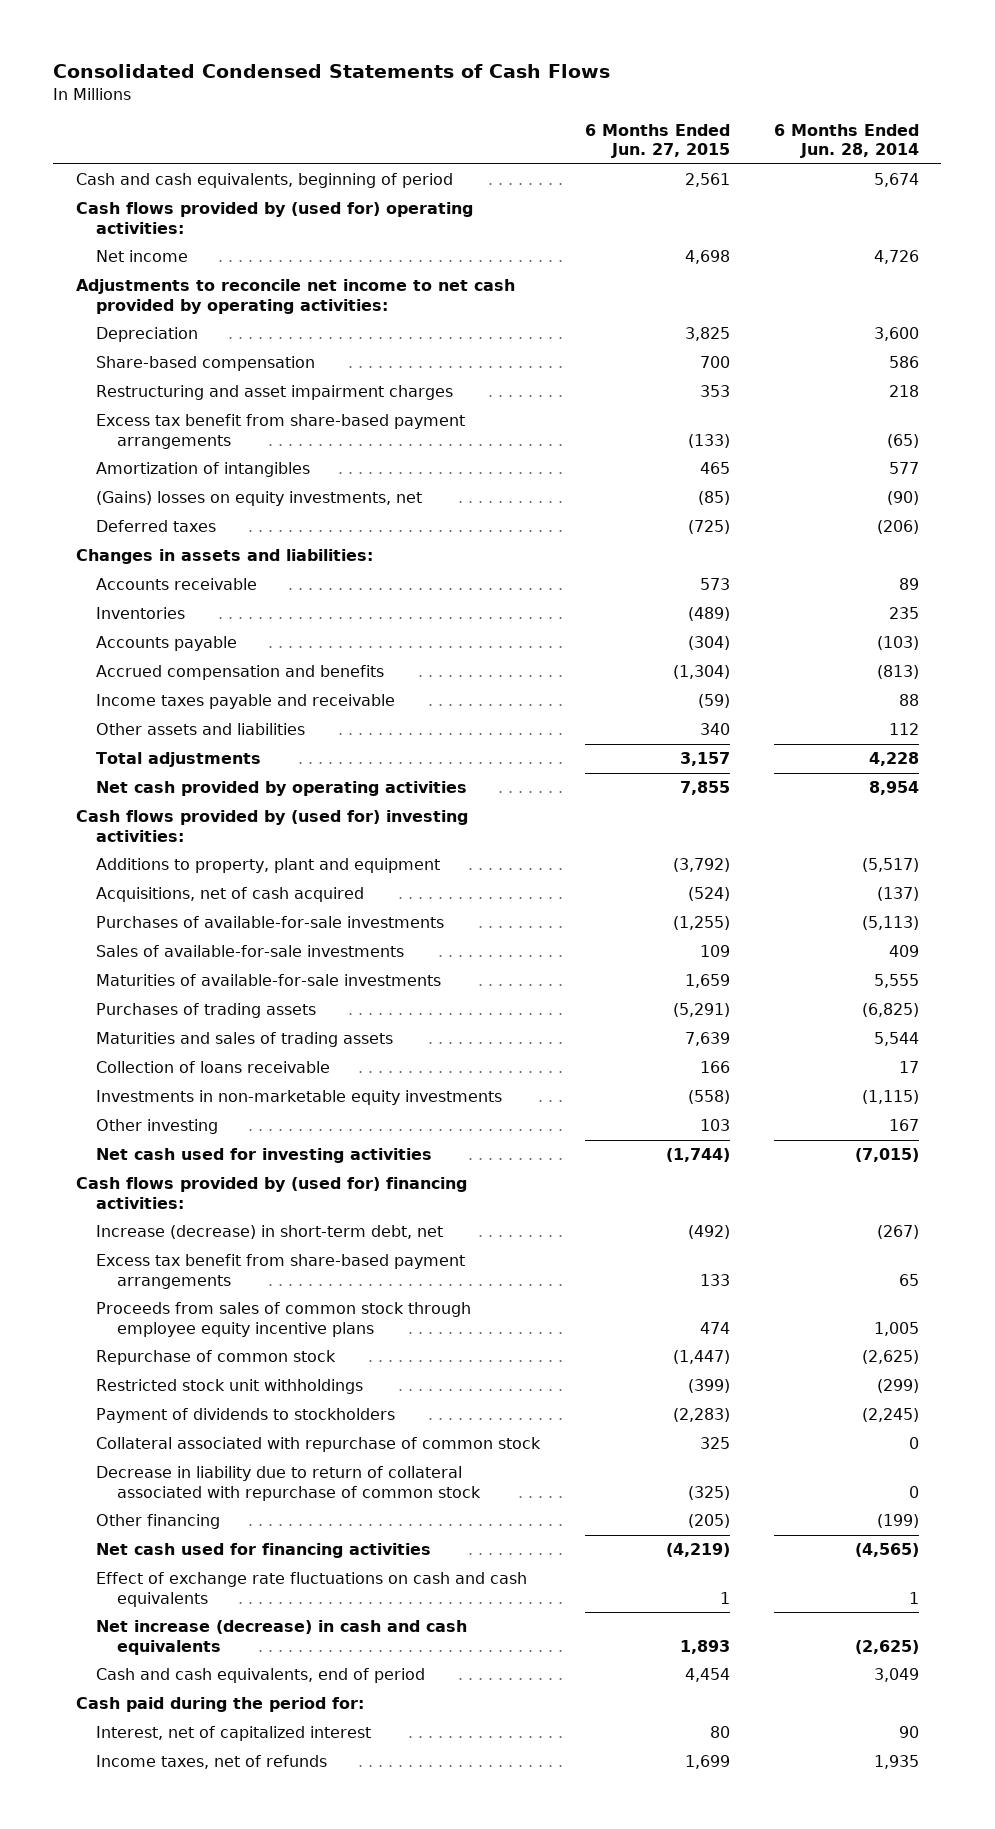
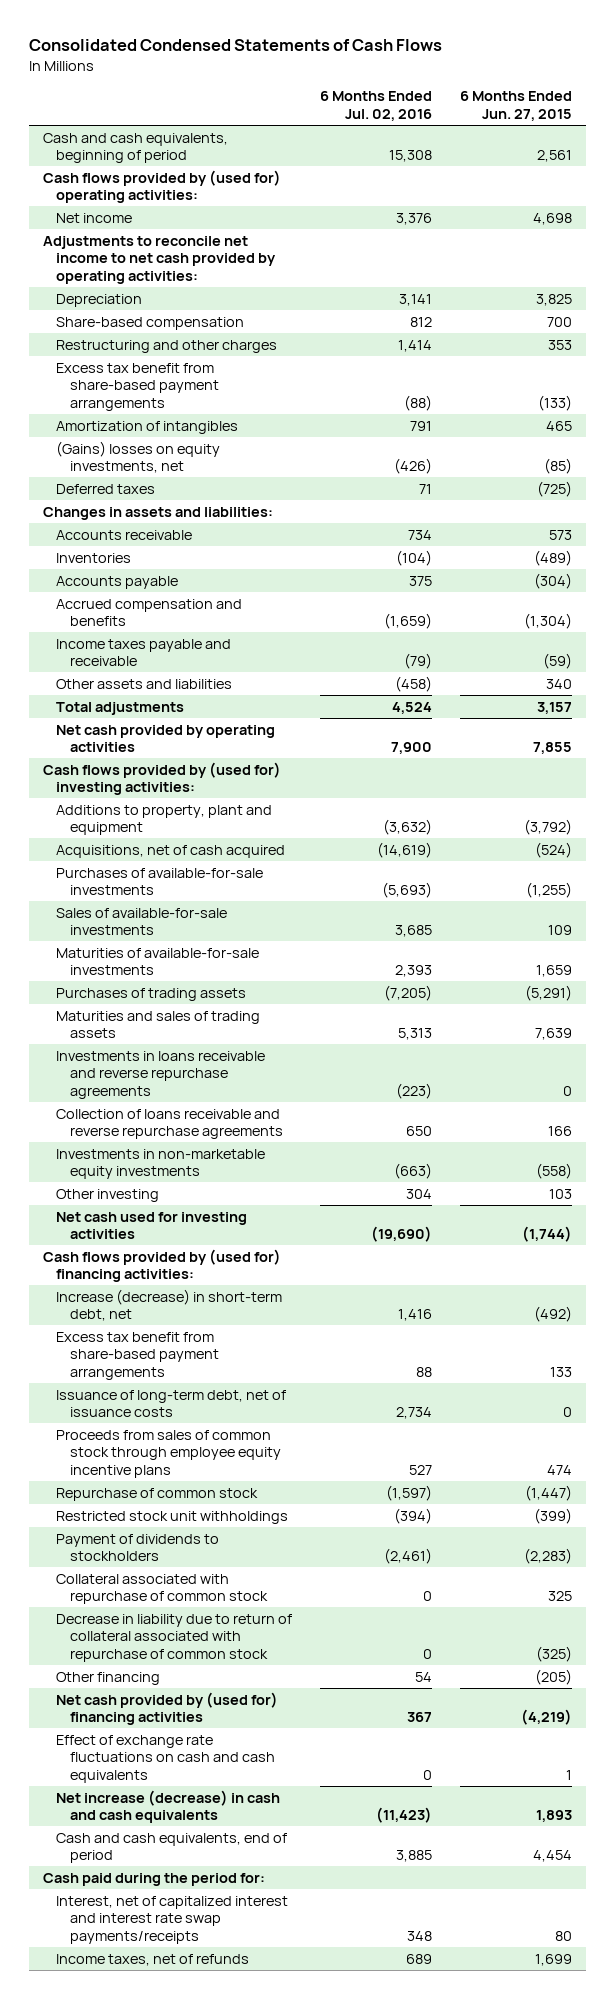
- | 6 Months Ended Jun. 27, 2015 | 6 Months Ended Jun. 28, 2014
+ | 6 Months Ended Jul. 02, 2016 | 6 Months Ended Jun. 27, 2015
- Restructuring and asset impairment charges | 353 | 218
+ Restructuring and other charges | 1,414 | 353
- Collection of loans receivable | 166 | 17
+ Investments in loans receivable and reverse repurchase agreements | (223) | 0
+ Collection of loans receivable and reverse repurchase agreements | 650 | 166
+ Issuance of long-term debt, net of issuance costs | 2,734 | 0
- Net cash used for financing activities | (4,219) | (4,565)
+ Net cash provided by (used for) financing activities | 367 | (4,219)
- Interest, net of capitalized interest | 80 | 90
+ Interest, net of capitalized interest and interest rate swap payments/receipts | 348 | 80

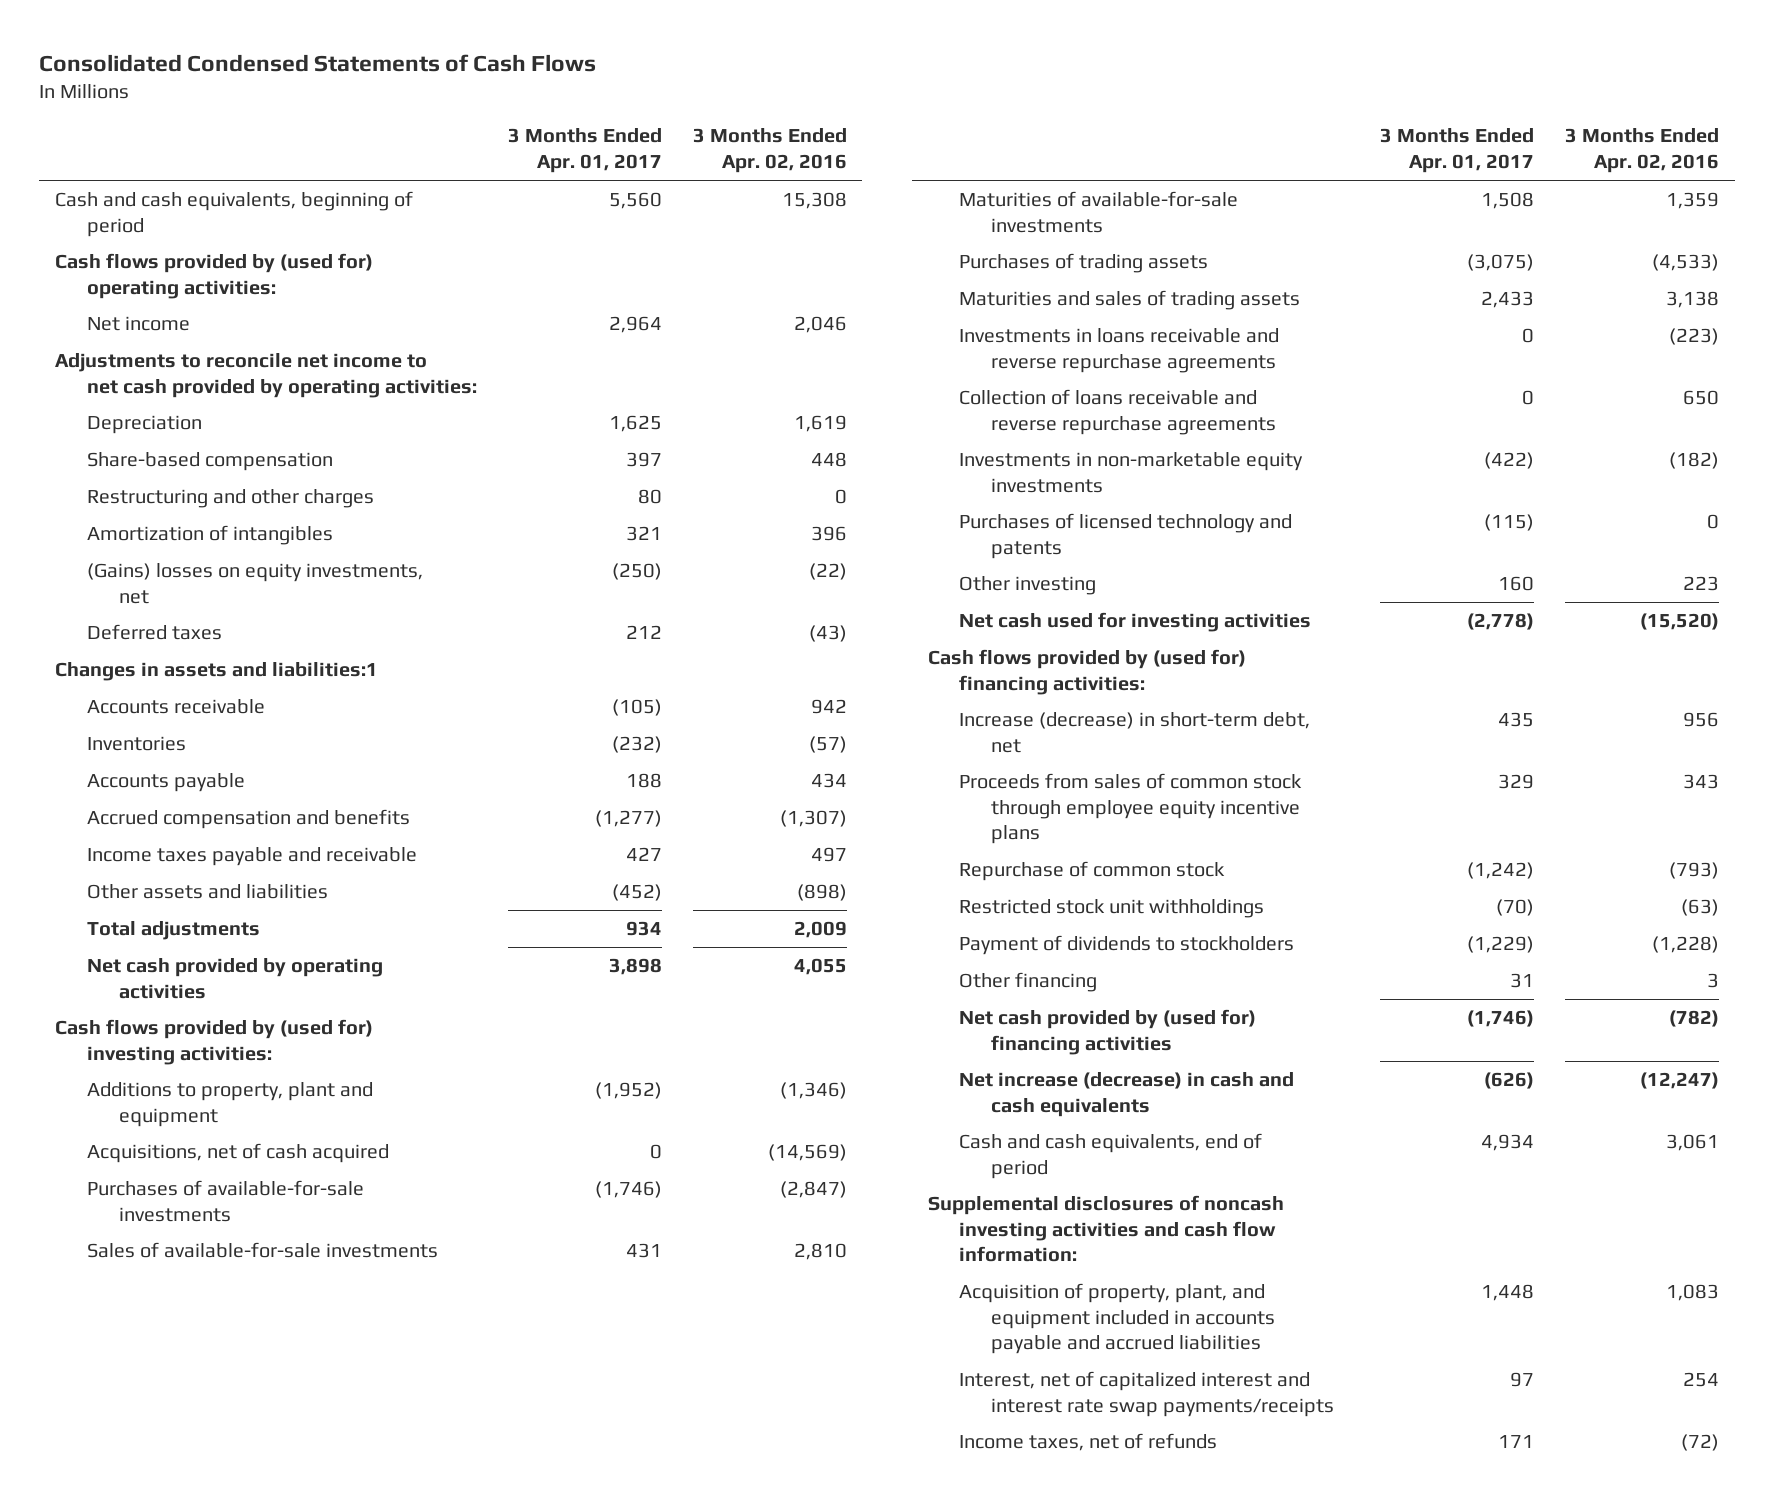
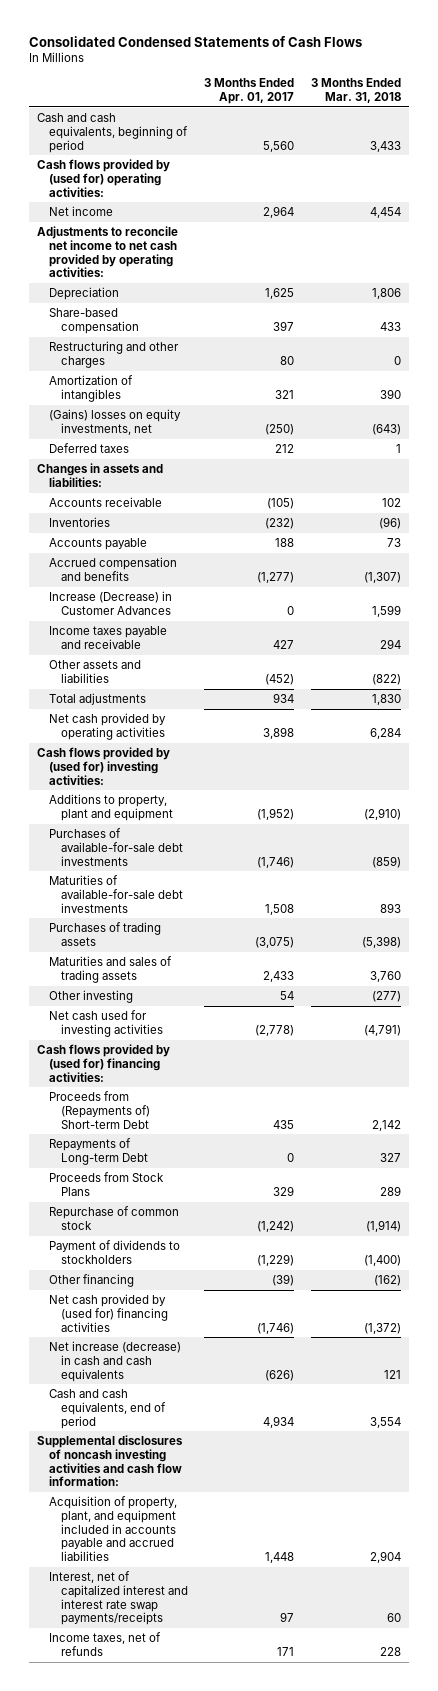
- | 3 Months Ended Apr. 01, 2017 | 3 Months Ended Apr. 02, 2016
+ | 3 Months Ended Apr. 01, 2017 | 3 Months Ended Mar. 31, 2018
- Changes in assets and liabilities:1
+ Changes in assets and liabilities:
+ Increase (Decrease) in Customer Advances | 0 | 1,599
- Acquisitions, net of cash acquired | 0 | (14,569)
- Purchases of available-for-sale investments | (1,746) | (2,847)
- Sales of available-for-sale investments | 431 | 2,810
- Maturities of available-for-sale investments | 1,508 | 1,359
+ Purchases of available-for-sale debt investments | (1,746) | (859)
+ Maturities of available-for-sale debt investments | 1,508 | 893
- Investments in loans receivable and reverse repurchase agreements | 0 | (223)
- Collection of loans receivable and reverse repurchase agreements | 0 | 650
- Investments in non-marketable equity investments | (422) | (182)
- Purchases of licensed technology and patents | (115) | 0
- Other investing | 160 | 223
+ Other investing | 54 | (277)
- Increase (decrease) in short-term debt, net | 435 | 956
- Proceeds from sales of common stock through employee equity incentive plans | 329 | 343
+ Proceeds from (Repayments of) Short-term Debt | 435 | 2,142
+ Repayments of Long-term Debt | 0 | 327
+ Proceeds from Stock Plans | 329 | 289
- Restricted stock unit withholdings | (70) | (63)
- Other financing | 31 | 3
+ Other financing | (39) | (162)

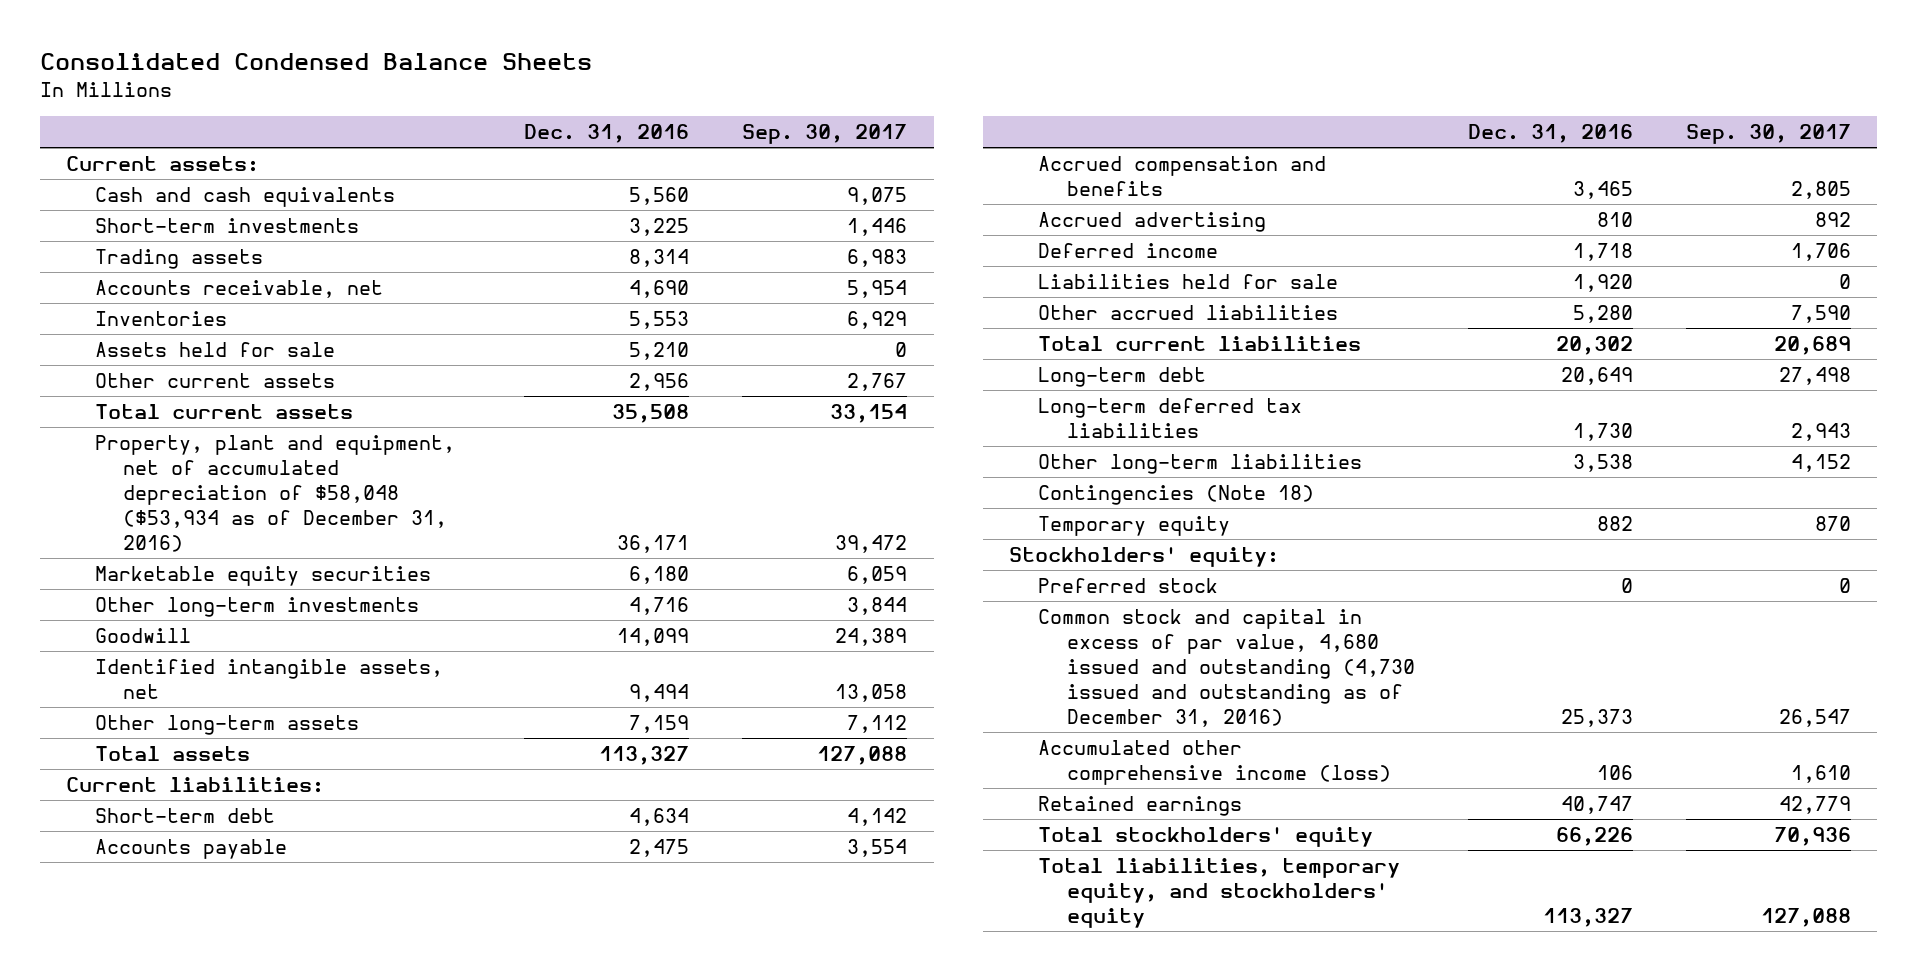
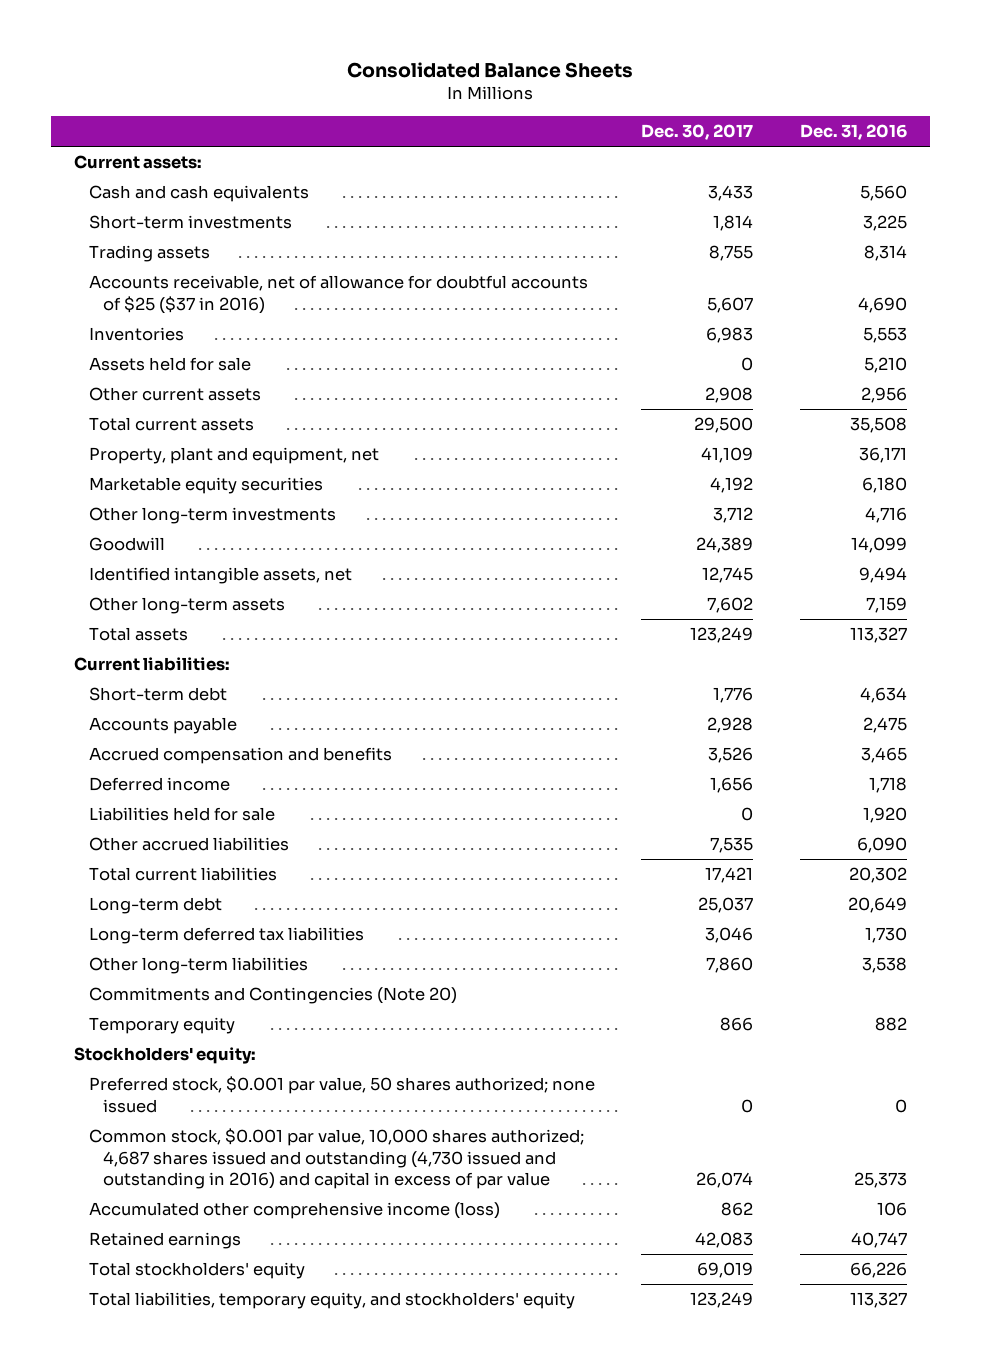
- Consolidated Condensed Balance Sheets
+ Consolidated Balance Sheets
- | Dec. 31, 2016 | Sep. 30, 2017
+ | Dec. 30, 2017 | Dec. 31, 2016
- Accounts receivable, net | 4,690 | 5,954
+ Accounts receivable, net of allowance for doubtful accounts of $25 ($37 in 2016) | 5,607 | 4,690
- Property, plant and equipment, net of accumulated depreciation of $58,048 ($53,934 as of December 31, 2016) | 36,171 | 39,472
+ Property, plant and equipment, net | 41,109 | 36,171
- Accrued advertising | 810 | 892
- Other accrued liabilities | 5,280 | 7,590
+ Other accrued liabilities | 7,535 | 6,090
- Contingencies (Note 18)
+ Commitments and Contingencies (Note 20)
- Preferred stock | 0 | 0
- Common stock and capital in excess of par value, 4,680 issued and outstanding (4,730 issued and outstanding as of December 31, 2016) | 25,373 | 26,547
+ Preferred stock, $0.001 par value, 50 shares authorized; none issued | 0 | 0
+ Common stock, $0.001 par value, 10,000 shares authorized; 4,687 shares issued and outstanding (4,730 issued and outstanding in 2016) and capital in excess of par value | 26,074 | 25,373

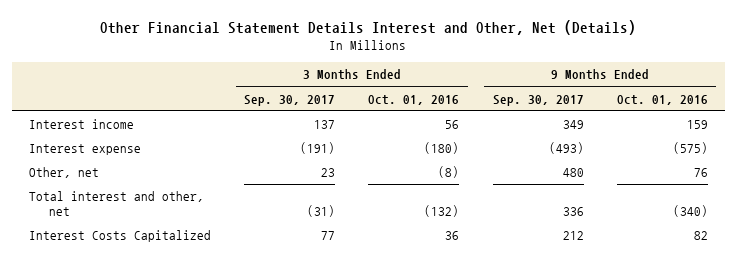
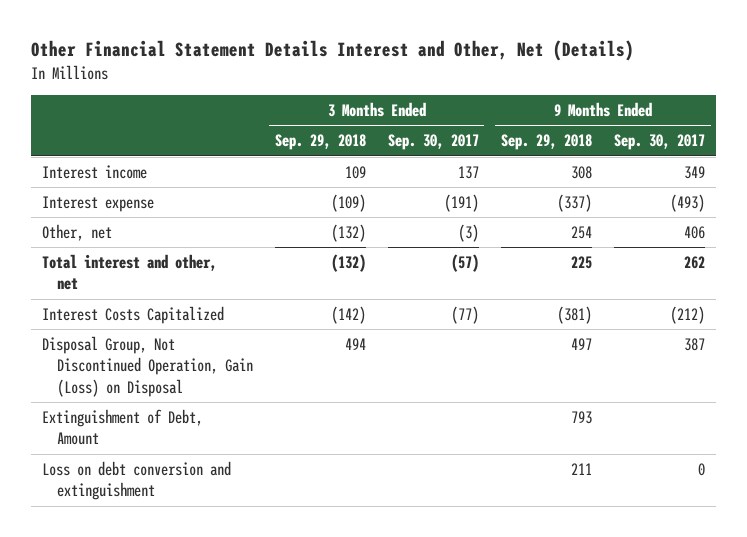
- | 3 Months Ended Sep. 30, 2017 | 3 Months Ended Oct. 01, 2016 | 9 Months Ended Sep. 30, 2017 | 9 Months Ended Oct. 01, 2016
+ | 3 Months Ended Sep. 29, 2018 | 3 Months Ended Sep. 30, 2017 | 9 Months Ended Sep. 29, 2018 | 9 Months Ended Sep. 30, 2017
- Other, net | 23 | (8) | 480 | 76
- Total interest and other, net | (31) | (132) | 336 | (340)
- Interest Costs Capitalized | 77 | 36 | 212 | 82
+ Other, net | (132) | (3) | 254 | 406
+ Total interest and other, net | (132) | (57) | 225 | 262
+ Interest Costs Capitalized | (142) | (77) | (381) | (212)
+ Disposal Group, Not Discontinued Operation, Gain (Loss) on Disposal | 494 | | 497 | 387
+ Extinguishment of Debt, Amount | | | 793 |
+ Loss on debt conversion and extinguishment | | | 211 | 0

